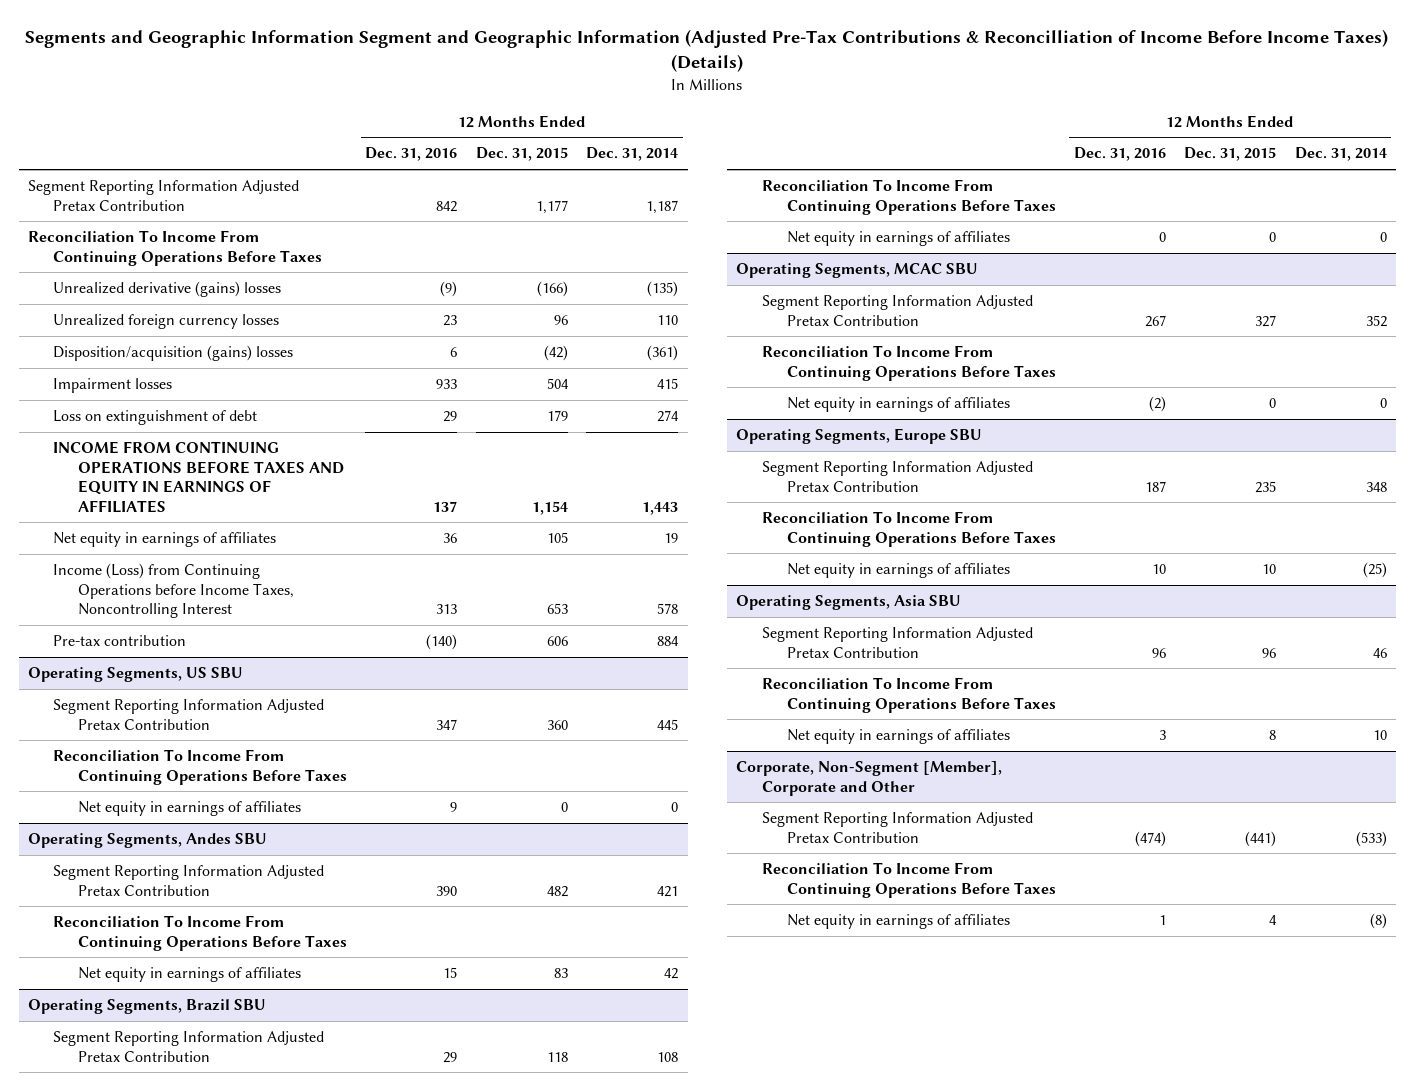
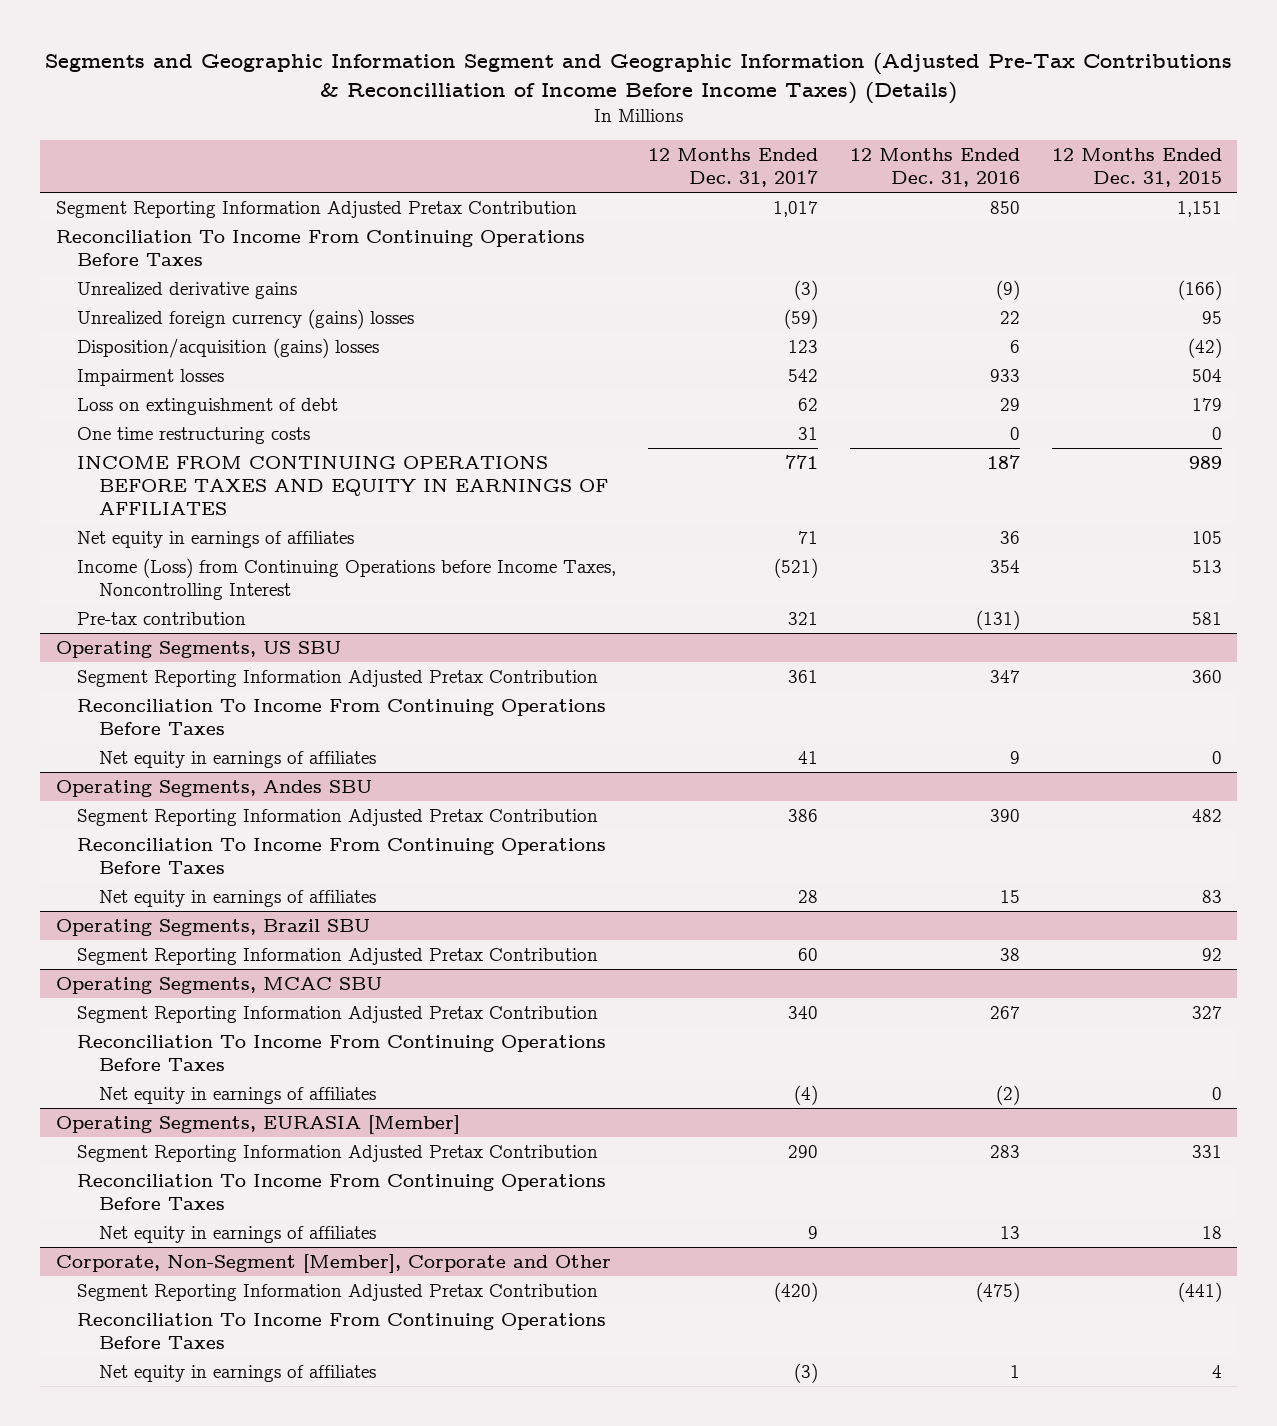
- | 12 Months Ended Dec. 31, 2016 | 12 Months Ended Dec. 31, 2015 | 12 Months Ended Dec. 31, 2014
+ | 12 Months Ended Dec. 31, 2017 | 12 Months Ended Dec. 31, 2016 | 12 Months Ended Dec. 31, 2015
- Segment Reporting Information Adjusted Pretax Contribution | 842 | 1,177 | 1,187
+ Segment Reporting Information Adjusted Pretax Contribution | 1,017 | 850 | 1,151
- Unrealized derivative (gains) losses | (9) | (166) | (135)
- Unrealized foreign currency losses | 23 | 96 | 110
+ Unrealized derivative gains | (3) | (9) | (166)
+ Unrealized foreign currency (gains) losses | (59) | 22 | 95
- INCOME FROM CONTINUING OPERATIONS BEFORE TAXES AND EQUITY IN EARNINGS OF AFFILIATES | 137 | 1,154 | 1,443
+ One time restructuring costs | 31 | 0 | 0
+ INCOME FROM CONTINUING OPERATIONS BEFORE TAXES AND EQUITY IN EARNINGS OF AFFILIATES | 771 | 187 | 989
- Income (Loss) from Continuing Operations before Income Taxes, Noncontrolling Interest | 313 | 653 | 578
- Pre-tax contribution | (140) | 606 | 884
+ Income (Loss) from Continuing Operations before Income Taxes, Noncontrolling Interest | (521) | 354 | 513
+ Pre-tax contribution | 321 | (131) | 581
@ Operating Segments, Brazil SBU
- Segment Reporting Information Adjusted Pretax Contribution | 29 | 118 | 108
- Reconciliation To Income From Continuing Operations Before Taxes
- Net equity in earnings of affiliates | 0 | 0 | 0
+ Segment Reporting Information Adjusted Pretax Contribution | 60 | 38 | 92
- Operating Segments, Europe SBU
- Segment Reporting Information Adjusted Pretax Contribution | 187 | 235 | 348
- Reconciliation To Income From Continuing Operations Before Taxes
- Net equity in earnings of affiliates | 10 | 10 | (25)
- Operating Segments, Asia SBU
- Segment Reporting Information Adjusted Pretax Contribution | 96 | 96 | 46
+ Operating Segments, EURASIA [Member]
+ Segment Reporting Information Adjusted Pretax Contribution | 290 | 283 | 331
- Net equity in earnings of affiliates | 3 | 8 | 10
+ Net equity in earnings of affiliates | 9 | 13 | 18
@ Corporate, Non-Segment [Member], Corporate and Other
- Segment Reporting Information Adjusted Pretax Contribution | (474) | (441) | (533)
+ Segment Reporting Information Adjusted Pretax Contribution | (420) | (475) | (441)

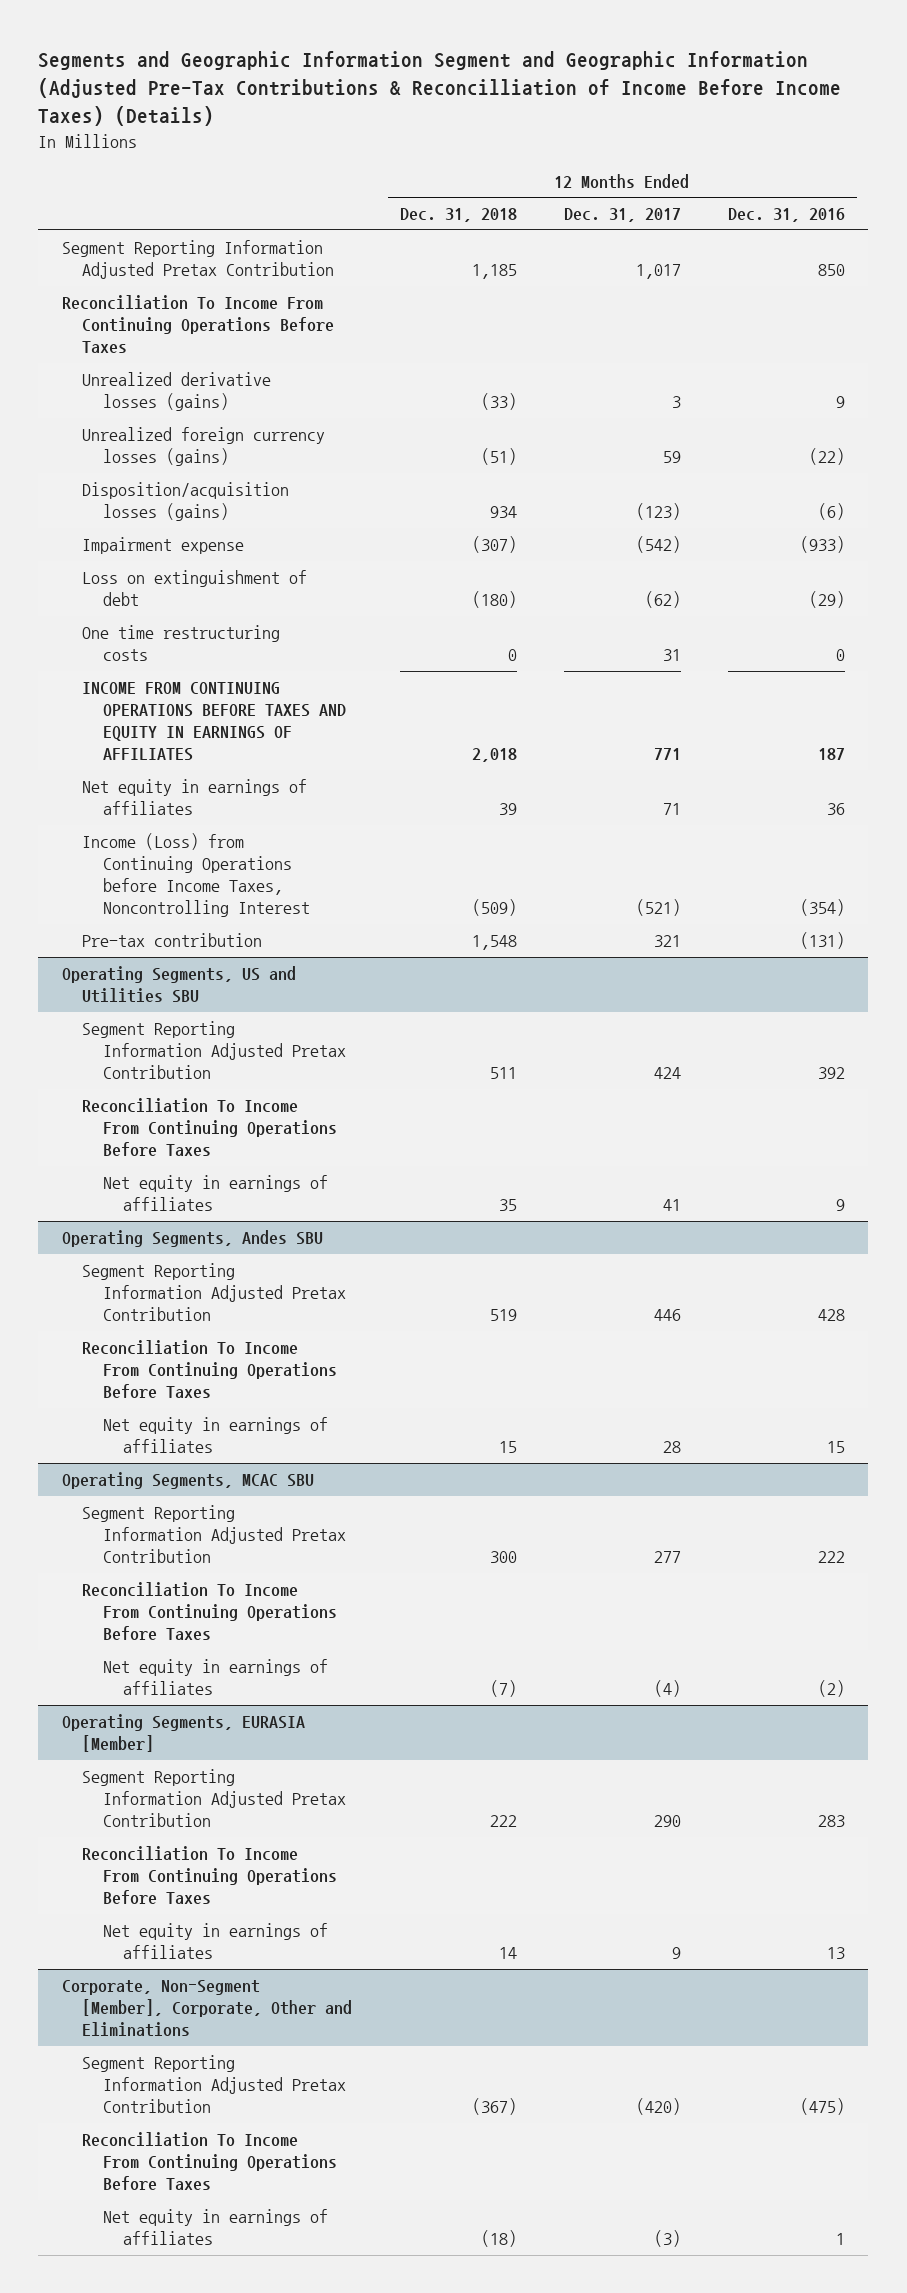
- | 12 Months Ended Dec. 31, 2017 | 12 Months Ended Dec. 31, 2016 | 12 Months Ended Dec. 31, 2015
+ | 12 Months Ended Dec. 31, 2018 | 12 Months Ended Dec. 31, 2017 | 12 Months Ended Dec. 31, 2016
- Unrealized derivative gains | (3) | (9) | (166)
- Unrealized foreign currency (gains) losses | (59) | 22 | 95
- Disposition/acquisition (gains) losses | 123 | 6 | (42)
- Impairment losses | 542 | 933 | 504
- Loss on extinguishment of debt | 62 | 29 | 179
+ Unrealized derivative losses (gains) | (33) | 3 | 9
+ Unrealized foreign currency losses (gains) | (51) | 59 | (22)
+ Disposition/acquisition losses (gains) | 934 | (123) | (6)
+ Impairment expense | (307) | (542) | (933)
+ Loss on extinguishment of debt | (180) | (62) | (29)
- Income (Loss) from Continuing Operations before Income Taxes, Noncontrolling Interest | (521) | 354 | 513
+ Income (Loss) from Continuing Operations before Income Taxes, Noncontrolling Interest | (509) | (521) | (354)
- Operating Segments, US SBU
- Segment Reporting Information Adjusted Pretax Contribution | 361 | 347 | 360
+ Operating Segments, US and Utilities SBU
+ Segment Reporting Information Adjusted Pretax Contribution | 511 | 424 | 392
@ Operating Segments, Andes SBU
- Segment Reporting Information Adjusted Pretax Contribution | 386 | 390 | 482
+ Segment Reporting Information Adjusted Pretax Contribution | 519 | 446 | 428
- Operating Segments, Brazil SBU
- Segment Reporting Information Adjusted Pretax Contribution | 60 | 38 | 92
@ Operating Segments, MCAC SBU
- Segment Reporting Information Adjusted Pretax Contribution | 340 | 267 | 327
+ Segment Reporting Information Adjusted Pretax Contribution | 300 | 277 | 222
- Corporate, Non-Segment [Member], Corporate and Other
+ Corporate, Non-Segment [Member], Corporate, Other and Eliminations

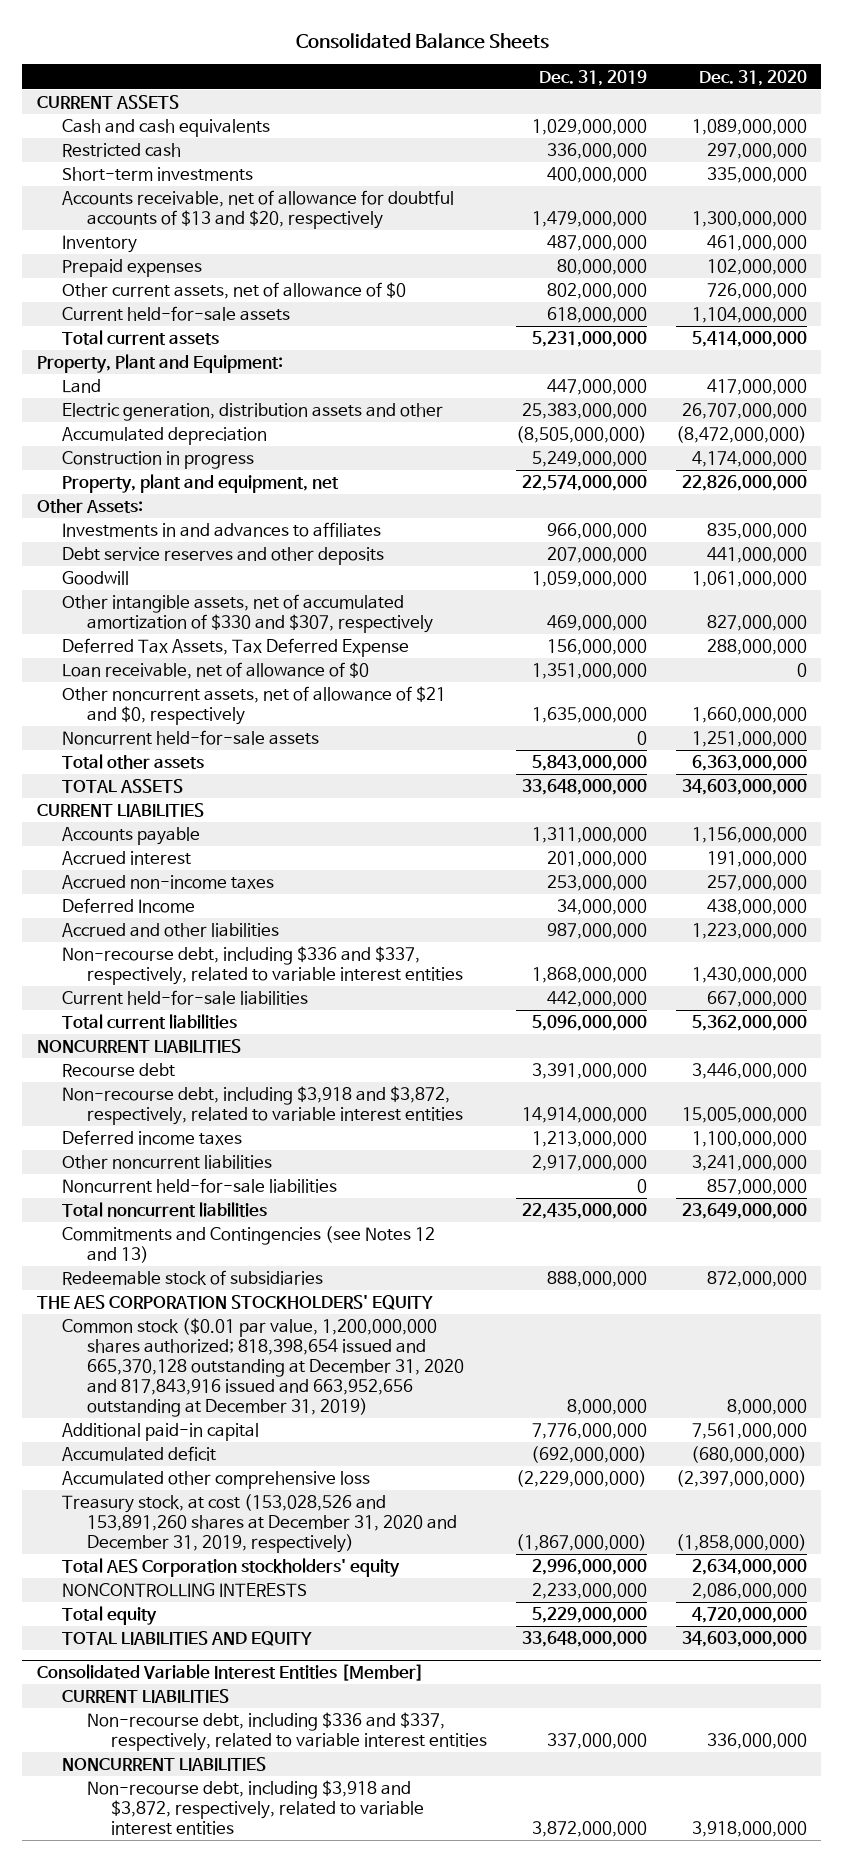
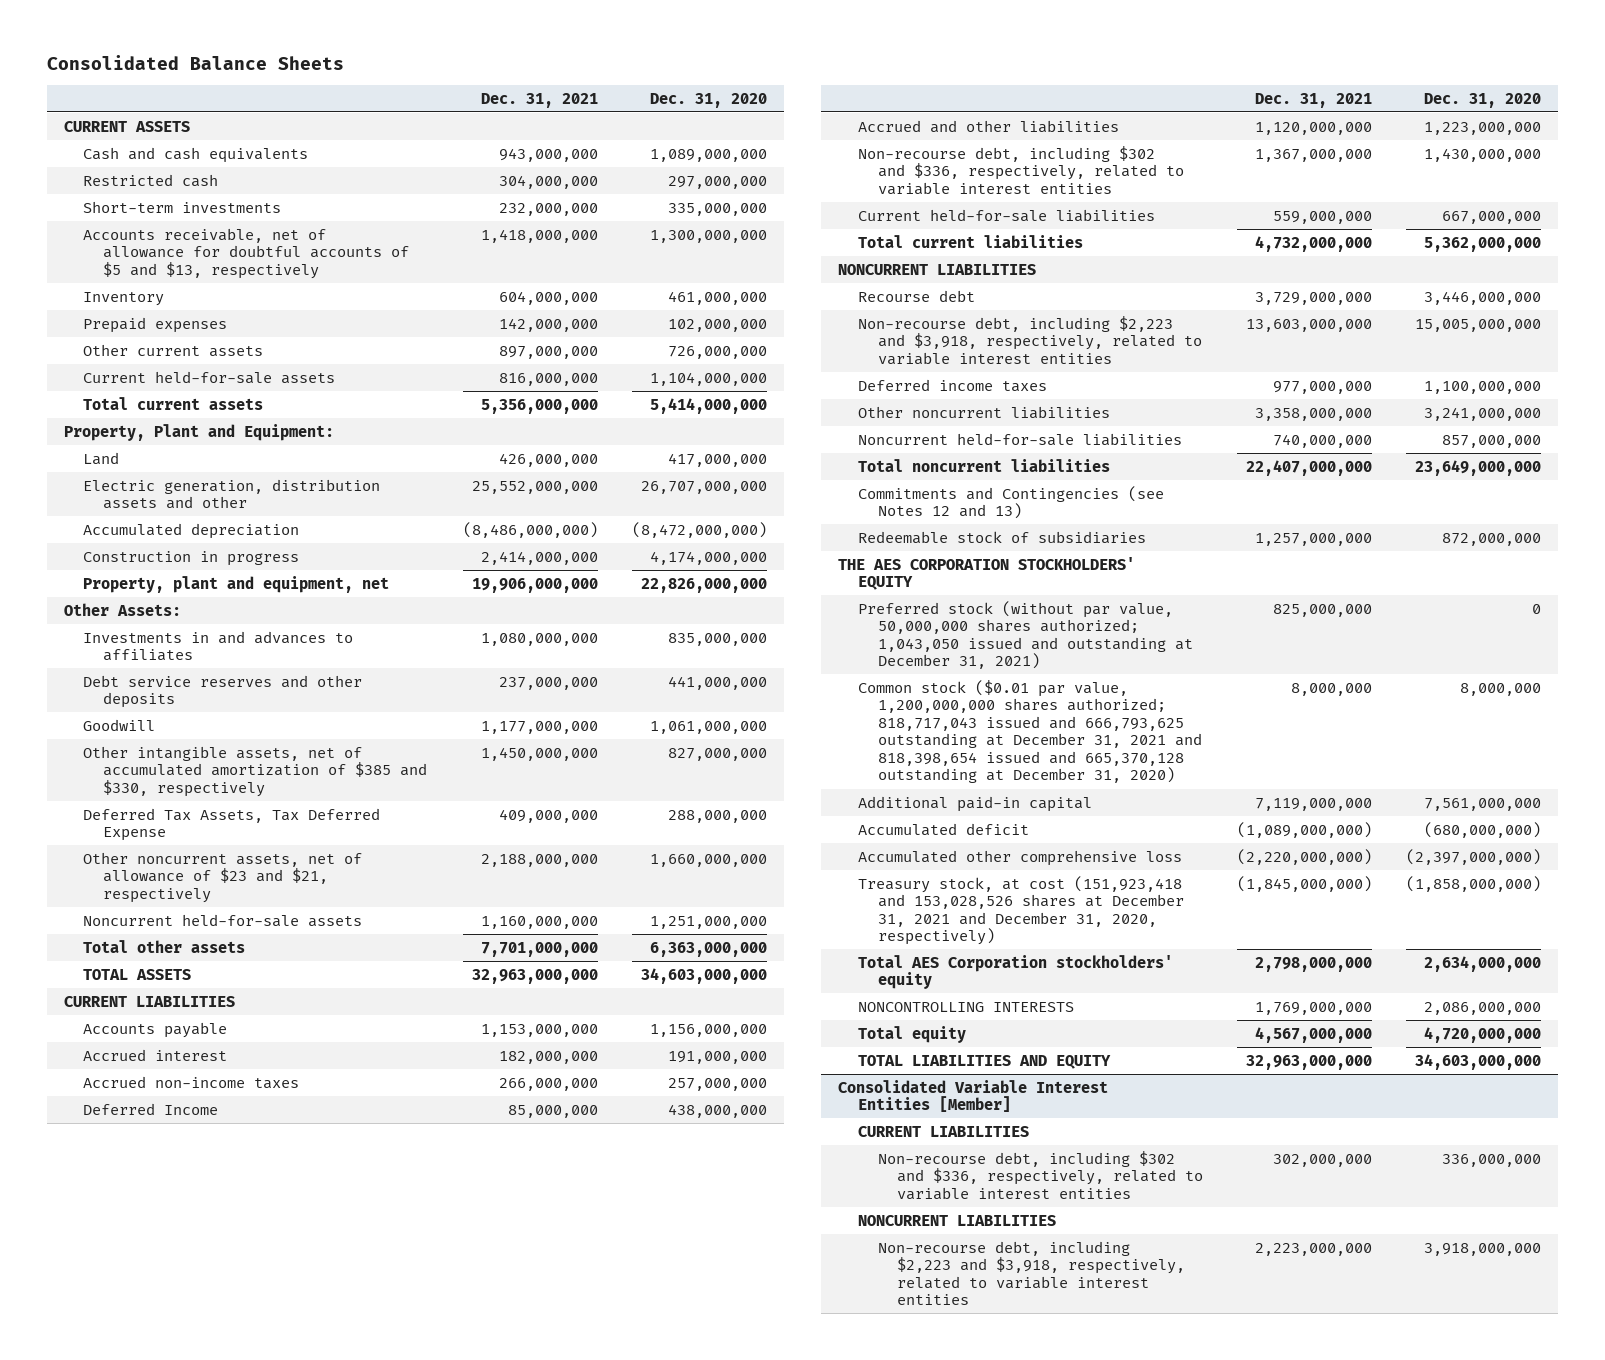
- | Dec. 31, 2019 | Dec. 31, 2020
+ | Dec. 31, 2021 | Dec. 31, 2020
- Accounts receivable, net of allowance for doubtful accounts of $13 and $20, respectively | 1,479,000,000 | 1,300,000,000
+ Accounts receivable, net of allowance for doubtful accounts of $5 and $13, respectively | 1,418,000,000 | 1,300,000,000
- Other current assets, net of allowance of $0 | 802,000,000 | 726,000,000
+ Other current assets | 897,000,000 | 726,000,000
- Other intangible assets, net of accumulated amortization of $330 and $307, respectively | 469,000,000 | 827,000,000
+ Other intangible assets, net of accumulated amortization of $385 and $330, respectively | 1,450,000,000 | 827,000,000
- Loan receivable, net of allowance of $0 | 1,351,000,000 | 0
- Other noncurrent assets, net of allowance of $21 and $0, respectively | 1,635,000,000 | 1,660,000,000
+ Other noncurrent assets, net of allowance of $23 and $21, respectively | 2,188,000,000 | 1,660,000,000
- Non-recourse debt, including $336 and $337, respectively, related to variable interest entities | 1,868,000,000 | 1,430,000,000
+ Non-recourse debt, including $302 and $336, respectively, related to variable interest entities | 1,367,000,000 | 1,430,000,000
- Non-recourse debt, including $3,918 and $3,872, respectively, related to variable interest entities | 14,914,000,000 | 15,005,000,000
+ Non-recourse debt, including $2,223 and $3,918, respectively, related to variable interest entities | 13,603,000,000 | 15,005,000,000
- Common stock ($0.01 par value, 1,200,000,000 shares authorized; 818,398,654 issued and 665,370,128 outstanding at December 31, 2020 and 817,843,916 issued and 663,952,656 outstanding at December 31, 2019) | 8,000,000 | 8,000,000
+ Preferred stock (without par value, 50,000,000 shares authorized; 1,043,050 issued and outstanding at December 31, 2021) | 825,000,000 | 0
+ Common stock ($0.01 par value, 1,200,000,000 shares authorized; 818,717,043 issued and 666,793,625 outstanding at December 31, 2021 and 818,398,654 issued and 665,370,128 outstanding at December 31, 2020) | 8,000,000 | 8,000,000
- Treasury stock, at cost (153,028,526 and 153,891,260 shares at December 31, 2020 and December 31, 2019, respectively) | (1,867,000,000) | (1,858,000,000)
+ Treasury stock, at cost (151,923,418 and 153,028,526 shares at December 31, 2021 and December 31, 2020, respectively) | (1,845,000,000) | (1,858,000,000)
@ Consolidated Variable Interest Entities [Member]
- Non-recourse debt, including $336 and $337, respectively, related to variable interest entities | 337,000,000 | 336,000,000
+ Non-recourse debt, including $302 and $336, respectively, related to variable interest entities | 302,000,000 | 336,000,000
- Non-recourse debt, including $3,918 and $3,872, respectively, related to variable interest entities | 3,872,000,000 | 3,918,000,000
+ Non-recourse debt, including $2,223 and $3,918, respectively, related to variable interest entities | 2,223,000,000 | 3,918,000,000

